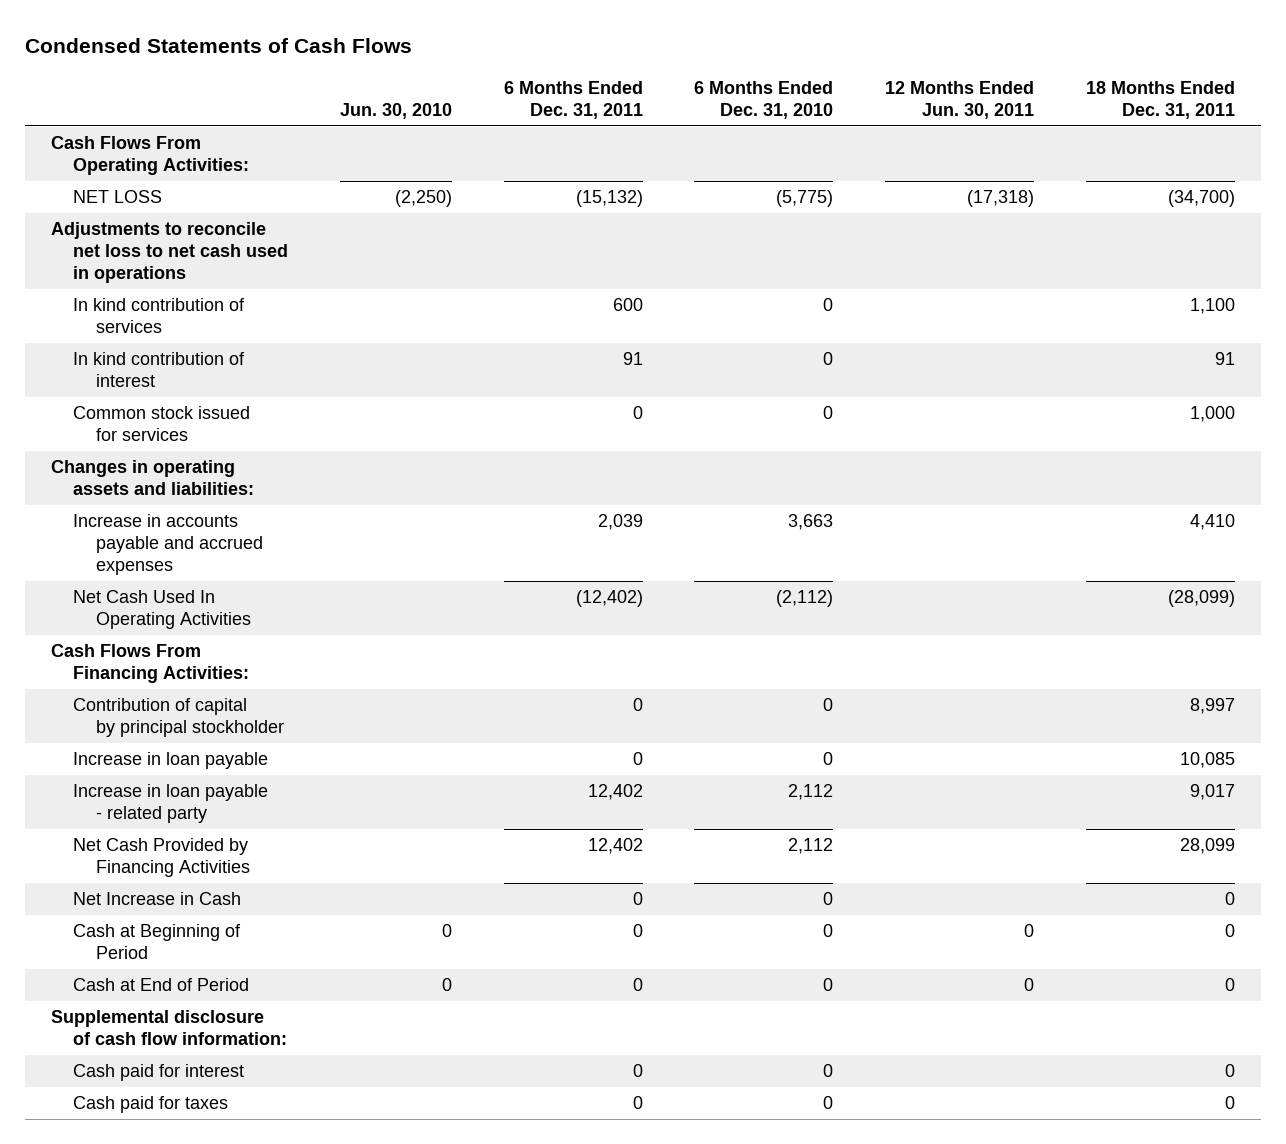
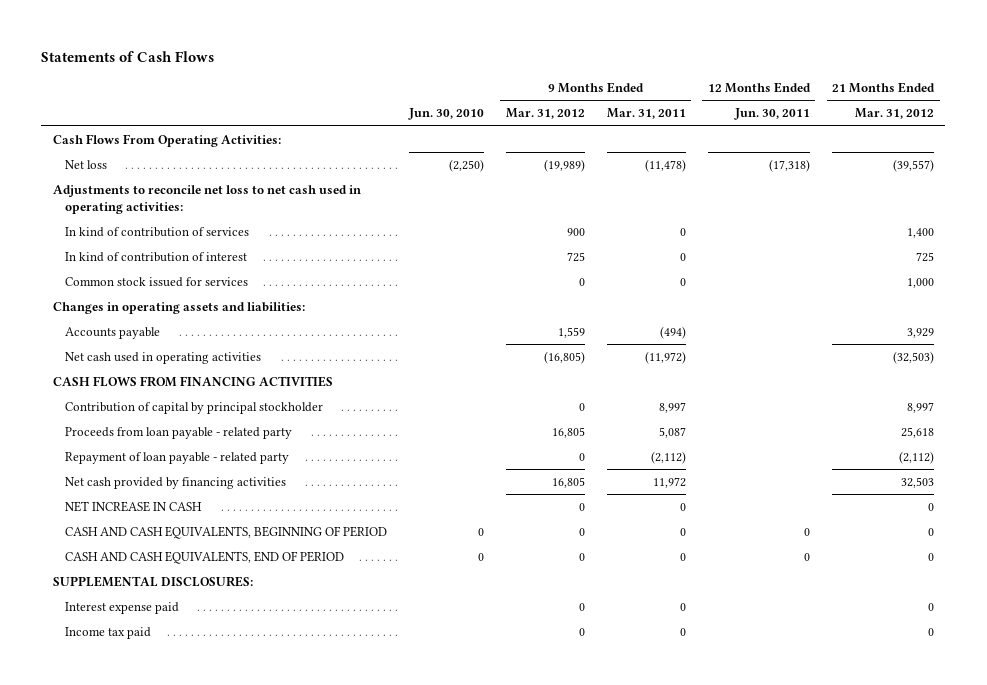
- Condensed Statements of Cash Flows
+ Statements of Cash Flows
- | Jun. 30, 2010 | 6 Months Ended Dec. 31, 2011 | 6 Months Ended Dec. 31, 2010 | 12 Months Ended Jun. 30, 2011 | 18 Months Ended Dec. 31, 2011
+ | Jun. 30, 2010 | 9 Months Ended Mar. 31, 2012 | 9 Months Ended Mar. 31, 2011 | 12 Months Ended Jun. 30, 2011 | 21 Months Ended Mar. 31, 2012
- NET LOSS | (2,250) | (15,132) | (5,775) | (17,318) | (34,700)
- Adjustments to reconcile net loss to net cash used in operations
- In kind contribution of services | | 600 | 0 | | 1,100
- In kind contribution of interest | | 91 | 0 | | 91
+ Net loss | (2,250) | (19,989) | (11,478) | (17,318) | (39,557)
+ Adjustments to reconcile net loss to net cash used in operating activities:
+ In kind of contribution of services | | 900 | 0 | | 1,400
+ In kind of contribution of interest | | 725 | 0 | | 725
- Increase in accounts payable and accrued expenses | | 2,039 | 3,663 | | 4,410
- Net Cash Used In Operating Activities | | (12,402) | (2,112) | | (28,099)
- Cash Flows From Financing Activities:
+ Accounts payable | | 1,559 | (494) | | 3,929
+ Net cash used in operating activities | | (16,805) | (11,972) | | (32,503)
+ CASH FLOWS FROM FINANCING ACTIVITIES
- Increase in loan payable | | 0 | 0 | | 10,085
- Increase in loan payable - related party | | 12,402 | 2,112 | | 9,017
- Net Cash Provided by Financing Activities | | 12,402 | 2,112 | | 28,099
- Net Increase in Cash | | 0 | 0 | | 0
- Cash at Beginning of Period | 0 | 0 | 0 | 0 | 0
- Cash at End of Period | 0 | 0 | 0 | 0 | 0
- Supplemental disclosure of cash flow information:
- Cash paid for interest | | 0 | 0 | | 0
- Cash paid for taxes | | 0 | 0 | | 0
+ Proceeds from loan payable - related party | | 16,805 | 5,087 | | 25,618
+ Repayment of loan payable - related party | | 0 | (2,112) | | (2,112)
+ Net cash provided by financing activities | | 16,805 | 11,972 | | 32,503
+ NET INCREASE IN CASH | | 0 | 0 | | 0
+ CASH AND CASH EQUIVALENTS, BEGINNING OF PERIOD | 0 | 0 | 0 | 0 | 0
+ CASH AND CASH EQUIVALENTS, END OF PERIOD | 0 | 0 | 0 | 0 | 0
+ SUPPLEMENTAL DISCLOSURES:
+ Interest expense paid | | 0 | 0 | | 0
+ Income tax paid | | 0 | 0 | | 0

